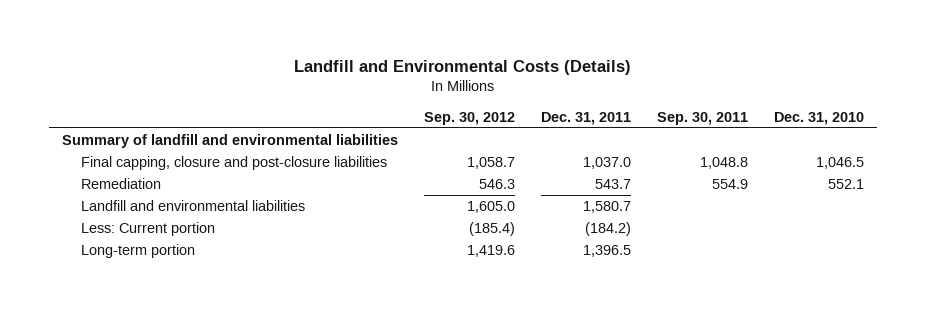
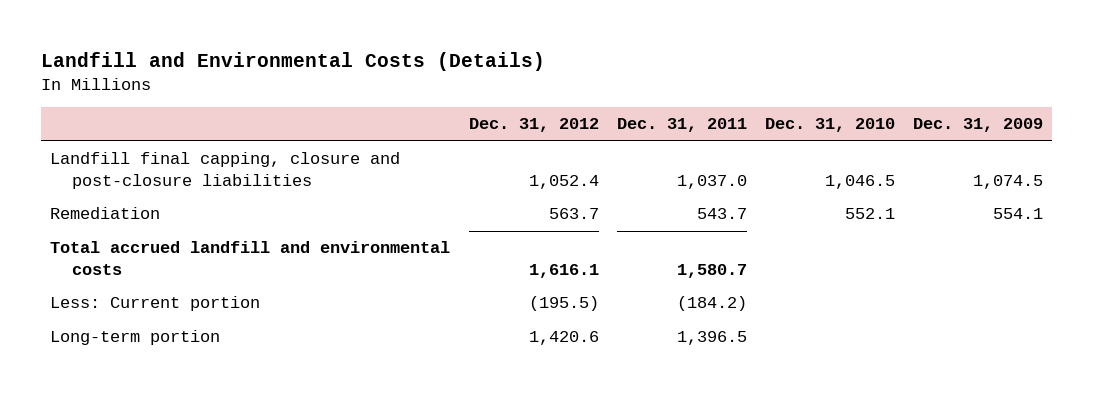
- | Sep. 30, 2012 | Dec. 31, 2011 | Sep. 30, 2011 | Dec. 31, 2010
+ | Dec. 31, 2012 | Dec. 31, 2011 | Dec. 31, 2010 | Dec. 31, 2009
- Summary of landfill and environmental liabilities
- Final capping, closure and post-closure liabilities | 1,058.7 | 1,037.0 | 1,048.8 | 1,046.5
+ Landfill final capping, closure and post-closure liabilities | 1,052.4 | 1,037.0 | 1,046.5 | 1,074.5
- Landfill and environmental liabilities | 1,605.0 | 1,580.7 | |
+ Total accrued landfill and environmental costs | 1,616.1 | 1,580.7 | |

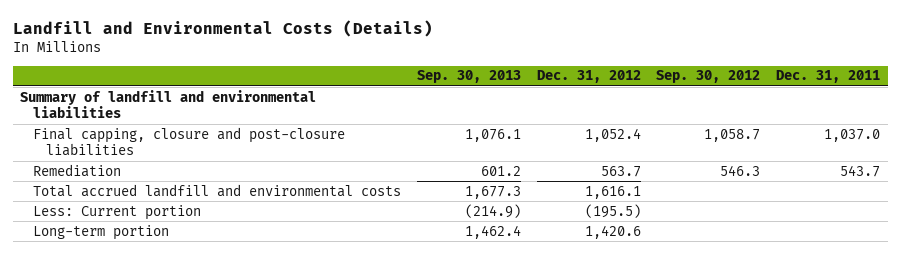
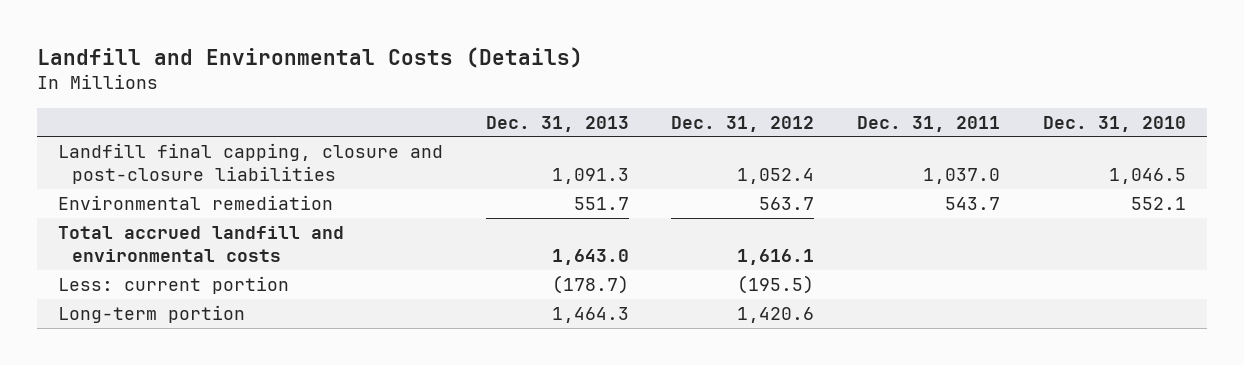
- | Sep. 30, 2013 | Dec. 31, 2012 | Sep. 30, 2012 | Dec. 31, 2011
+ | Dec. 31, 2013 | Dec. 31, 2012 | Dec. 31, 2011 | Dec. 31, 2010
- Summary of landfill and environmental liabilities
- Final capping, closure and post-closure liabilities | 1,076.1 | 1,052.4 | 1,058.7 | 1,037.0
- Remediation | 601.2 | 563.7 | 546.3 | 543.7
+ Landfill final capping, closure and post-closure liabilities | 1,091.3 | 1,052.4 | 1,037.0 | 1,046.5
+ Environmental remediation | 551.7 | 563.7 | 543.7 | 552.1
- Less: Current portion | (214.9) | (195.5) | |
+ Less: current portion | (178.7) | (195.5) | |

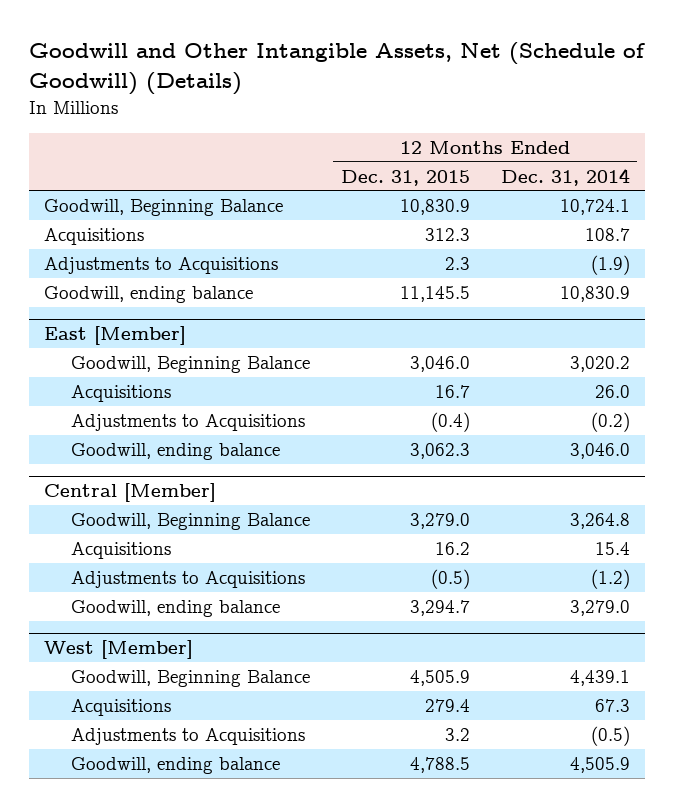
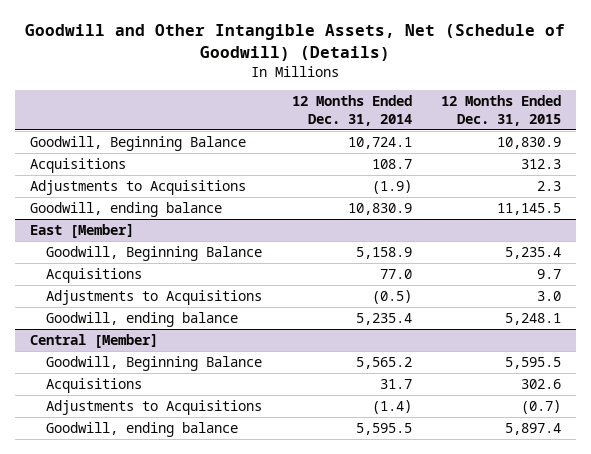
- | 12 Months Ended Dec. 31, 2015 | 12 Months Ended Dec. 31, 2014
+ | 12 Months Ended Dec. 31, 2014 | 12 Months Ended Dec. 31, 2015
@ East [Member]
- Goodwill, Beginning Balance | 3,046.0 | 3,020.2
- Acquisitions | 16.7 | 26.0
- Adjustments to Acquisitions | (0.4) | (0.2)
- Goodwill, ending balance | 3,062.3 | 3,046.0
+ Goodwill, Beginning Balance | 5,158.9 | 5,235.4
+ Acquisitions | 77.0 | 9.7
+ Adjustments to Acquisitions | (0.5) | 3.0
+ Goodwill, ending balance | 5,235.4 | 5,248.1
@ Central [Member]
- Goodwill, Beginning Balance | 3,279.0 | 3,264.8
- Acquisitions | 16.2 | 15.4
- Adjustments to Acquisitions | (0.5) | (1.2)
- Goodwill, ending balance | 3,294.7 | 3,279.0
- West [Member]
- Goodwill, Beginning Balance | 4,505.9 | 4,439.1
- Acquisitions | 279.4 | 67.3
- Adjustments to Acquisitions | 3.2 | (0.5)
- Goodwill, ending balance | 4,788.5 | 4,505.9
@ Central [Member]
+ Goodwill, Beginning Balance | 5,565.2 | 5,595.5
+ Acquisitions | 31.7 | 302.6
+ Adjustments to Acquisitions | (1.4) | (0.7)
+ Goodwill, ending balance | 5,595.5 | 5,897.4

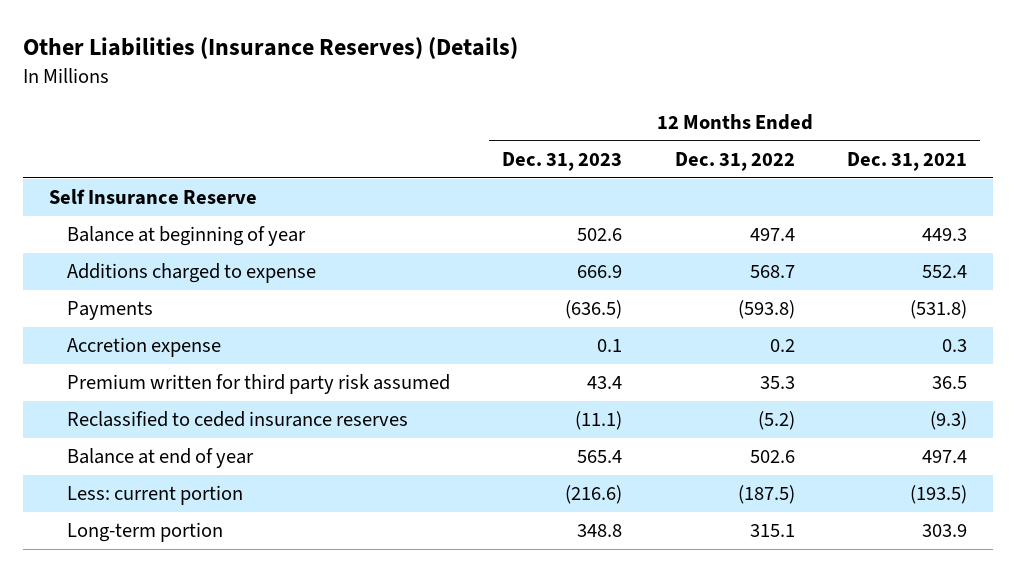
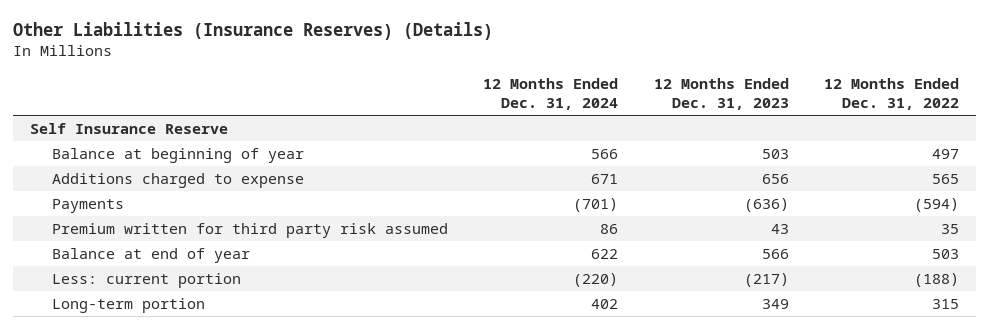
- | 12 Months Ended Dec. 31, 2023 | 12 Months Ended Dec. 31, 2022 | 12 Months Ended Dec. 31, 2021
+ | 12 Months Ended Dec. 31, 2024 | 12 Months Ended Dec. 31, 2023 | 12 Months Ended Dec. 31, 2022
- Balance at beginning of year | 502.6 | 497.4 | 449.3
- Additions charged to expense | 666.9 | 568.7 | 552.4
- Payments | (636.5) | (593.8) | (531.8)
- Accretion expense | 0.1 | 0.2 | 0.3
- Premium written for third party risk assumed | 43.4 | 35.3 | 36.5
- Reclassified to ceded insurance reserves | (11.1) | (5.2) | (9.3)
- Balance at end of year | 565.4 | 502.6 | 497.4
- Less: current portion | (216.6) | (187.5) | (193.5)
- Long-term portion | 348.8 | 315.1 | 303.9
+ Balance at beginning of year | 566 | 503 | 497
+ Additions charged to expense | 671 | 656 | 565
+ Payments | (701) | (636) | (594)
+ Premium written for third party risk assumed | 86 | 43 | 35
+ Balance at end of year | 622 | 566 | 503
+ Less: current portion | (220) | (217) | (188)
+ Long-term portion | 402 | 349 | 315

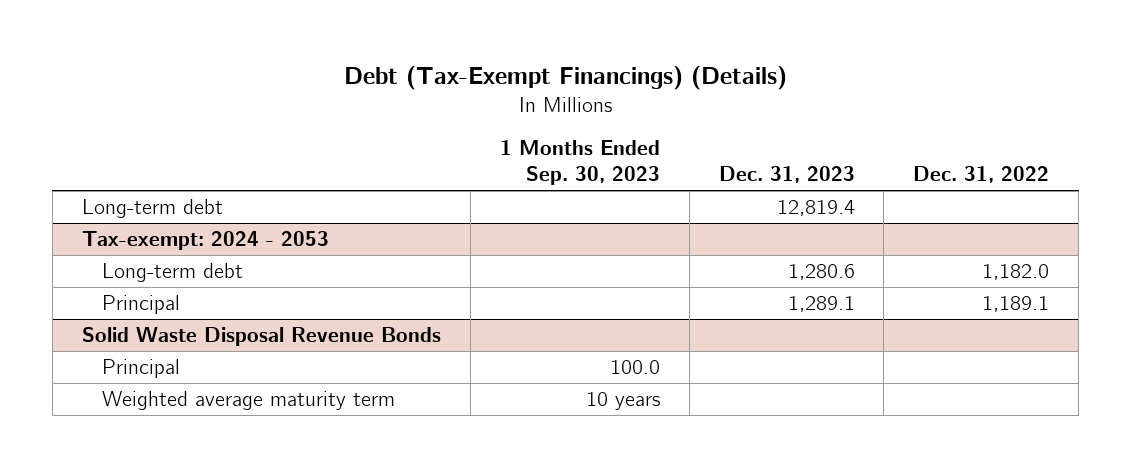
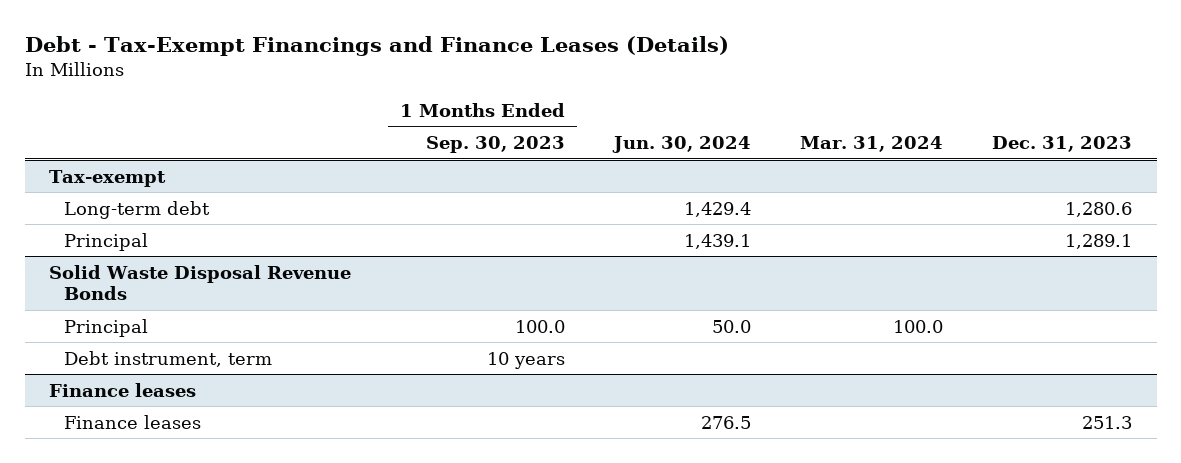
- Debt (Tax-Exempt Financings) (Details)
+ Debt - Tax-Exempt Financings and Finance Leases (Details)
- | 1 Months Ended Sep. 30, 2023 | Dec. 31, 2023 | Dec. 31, 2022
+ | 1 Months Ended Sep. 30, 2023 | Jun. 30, 2024 | Mar. 31, 2024 | Dec. 31, 2023
- Long-term debt | | 12,819.4 |
- Tax-exempt: 2024 - 2053
+ Tax-exempt
@ Solid Waste Disposal Revenue Bonds
- Weighted average maturity term | 10 years | |
+ Debt instrument, term | 10 years | | |
+ Finance leases
+ Finance leases | | 276.5 | | 251.3

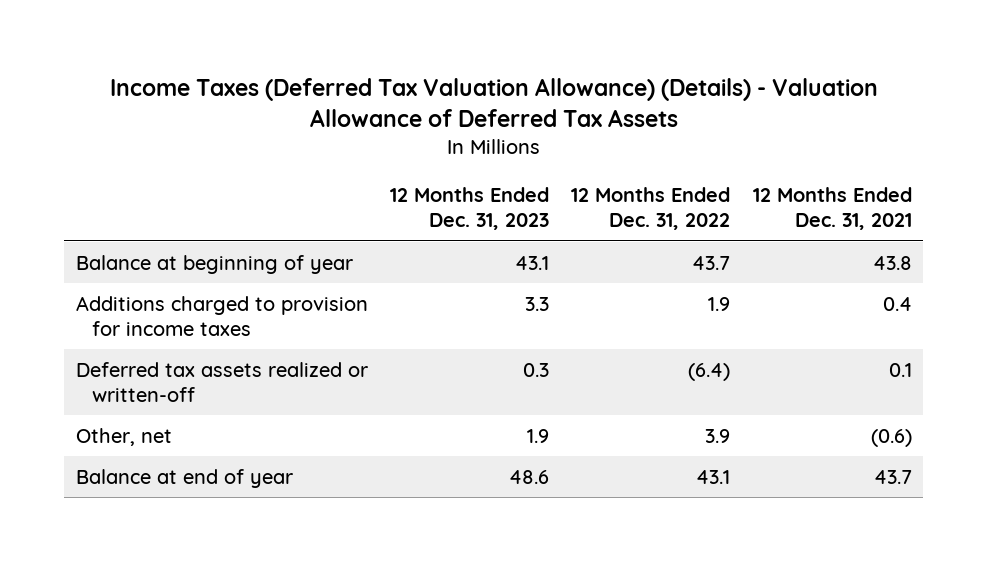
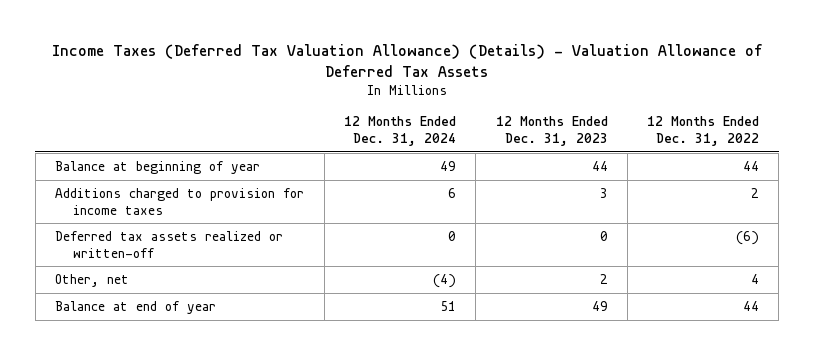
- | 12 Months Ended Dec. 31, 2023 | 12 Months Ended Dec. 31, 2022 | 12 Months Ended Dec. 31, 2021
+ | 12 Months Ended Dec. 31, 2024 | 12 Months Ended Dec. 31, 2023 | 12 Months Ended Dec. 31, 2022
- Balance at beginning of year | 43.1 | 43.7 | 43.8
- Additions charged to provision for income taxes | 3.3 | 1.9 | 0.4
- Deferred tax assets realized or written-off | 0.3 | (6.4) | 0.1
- Other, net | 1.9 | 3.9 | (0.6)
- Balance at end of year | 48.6 | 43.1 | 43.7
+ Balance at beginning of year | 49 | 44 | 44
+ Additions charged to provision for income taxes | 6 | 3 | 2
+ Deferred tax assets realized or written-off | 0 | 0 | (6)
+ Other, net | (4) | 2 | 4
+ Balance at end of year | 51 | 49 | 44

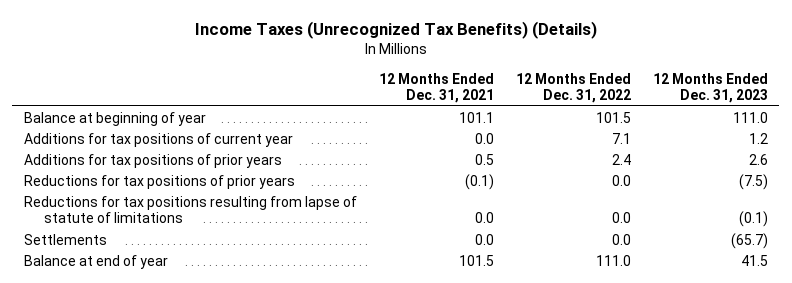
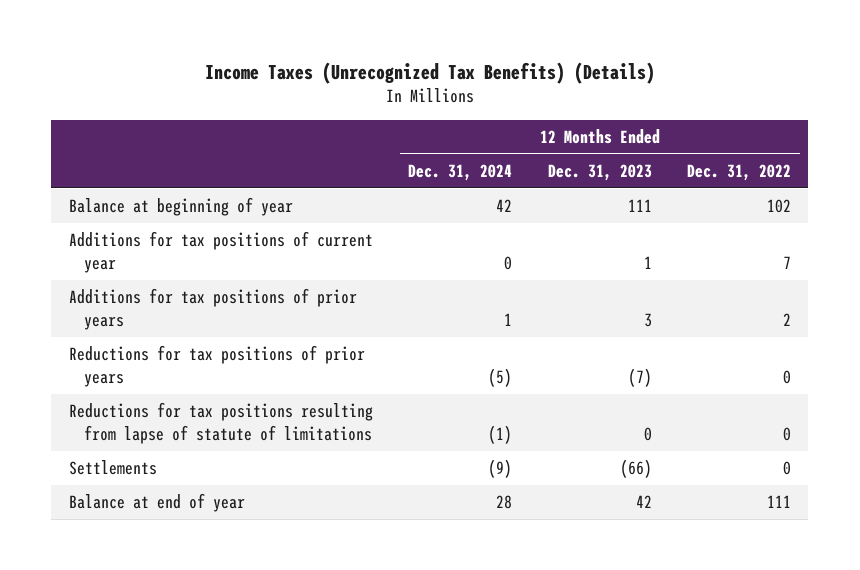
- | 12 Months Ended Dec. 31, 2021 | 12 Months Ended Dec. 31, 2022 | 12 Months Ended Dec. 31, 2023
+ | 12 Months Ended Dec. 31, 2024 | 12 Months Ended Dec. 31, 2023 | 12 Months Ended Dec. 31, 2022
- Balance at beginning of year | 101.1 | 101.5 | 111.0
- Additions for tax positions of current year | 0.0 | 7.1 | 1.2
- Additions for tax positions of prior years | 0.5 | 2.4 | 2.6
- Reductions for tax positions of prior years | (0.1) | 0.0 | (7.5)
- Reductions for tax positions resulting from lapse of statute of limitations | 0.0 | 0.0 | (0.1)
- Settlements | 0.0 | 0.0 | (65.7)
- Balance at end of year | 101.5 | 111.0 | 41.5
+ Balance at beginning of year | 42 | 111 | 102
+ Additions for tax positions of current year | 0 | 1 | 7
+ Additions for tax positions of prior years | 1 | 3 | 2
+ Reductions for tax positions of prior years | (5) | (7) | 0
+ Reductions for tax positions resulting from lapse of statute of limitations | (1) | 0 | 0
+ Settlements | (9) | (66) | 0
+ Balance at end of year | 28 | 42 | 111

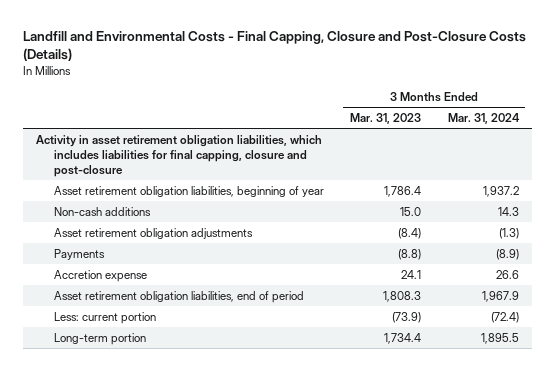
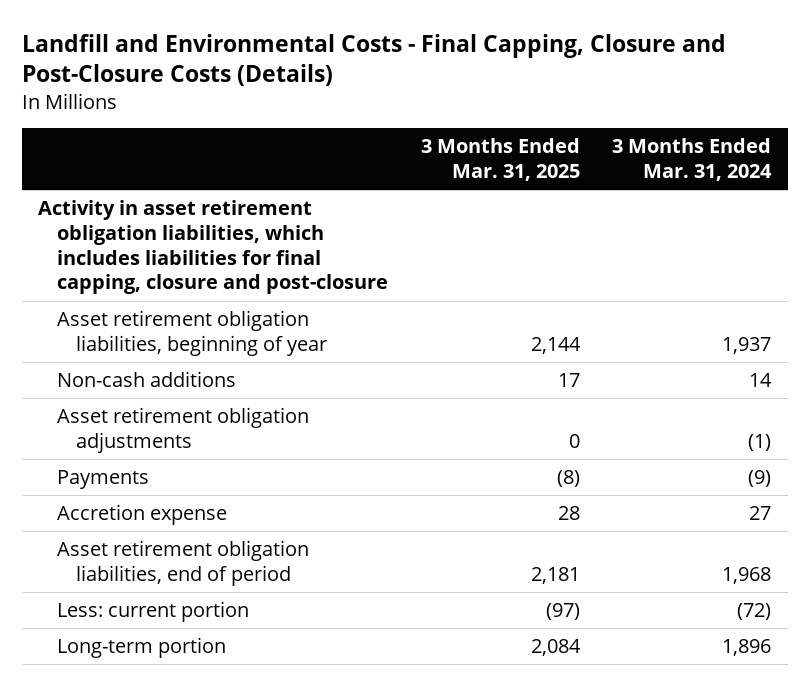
- | 3 Months Ended Mar. 31, 2023 | 3 Months Ended Mar. 31, 2024
+ | 3 Months Ended Mar. 31, 2025 | 3 Months Ended Mar. 31, 2024
- Asset retirement obligation liabilities, beginning of year | 1,786.4 | 1,937.2
- Non-cash additions | 15.0 | 14.3
- Asset retirement obligation adjustments | (8.4) | (1.3)
- Payments | (8.8) | (8.9)
- Accretion expense | 24.1 | 26.6
- Asset retirement obligation liabilities, end of period | 1,808.3 | 1,967.9
- Less: current portion | (73.9) | (72.4)
- Long-term portion | 1,734.4 | 1,895.5
+ Asset retirement obligation liabilities, beginning of year | 2,144 | 1,937
+ Non-cash additions | 17 | 14
+ Asset retirement obligation adjustments | 0 | (1)
+ Payments | (8) | (9)
+ Accretion expense | 28 | 27
+ Asset retirement obligation liabilities, end of period | 2,181 | 1,968
+ Less: current portion | (97) | (72)
+ Long-term portion | 2,084 | 1,896

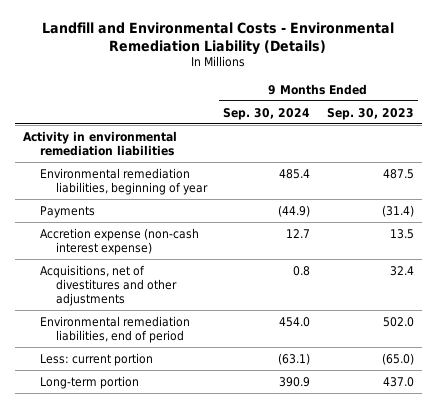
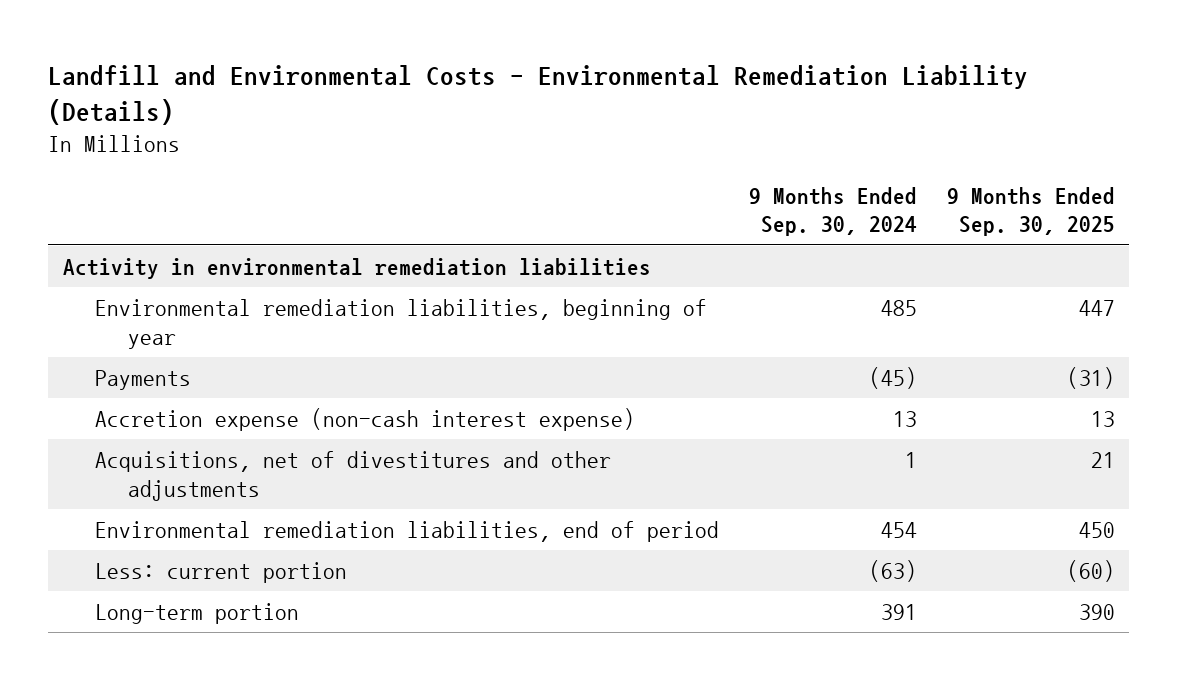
- | 9 Months Ended Sep. 30, 2024 | 9 Months Ended Sep. 30, 2023
+ | 9 Months Ended Sep. 30, 2024 | 9 Months Ended Sep. 30, 2025
- Environmental remediation liabilities, beginning of year | 485.4 | 487.5
- Payments | (44.9) | (31.4)
- Accretion expense (non-cash interest expense) | 12.7 | 13.5
- Acquisitions, net of divestitures and other adjustments | 0.8 | 32.4
- Environmental remediation liabilities, end of period | 454.0 | 502.0
- Less: current portion | (63.1) | (65.0)
- Long-term portion | 390.9 | 437.0
+ Environmental remediation liabilities, beginning of year | 485 | 447
+ Payments | (45) | (31)
+ Accretion expense (non-cash interest expense) | 13 | 13
+ Acquisitions, net of divestitures and other adjustments | 1 | 21
+ Environmental remediation liabilities, end of period | 454 | 450
+ Less: current portion | (63) | (60)
+ Long-term portion | 391 | 390

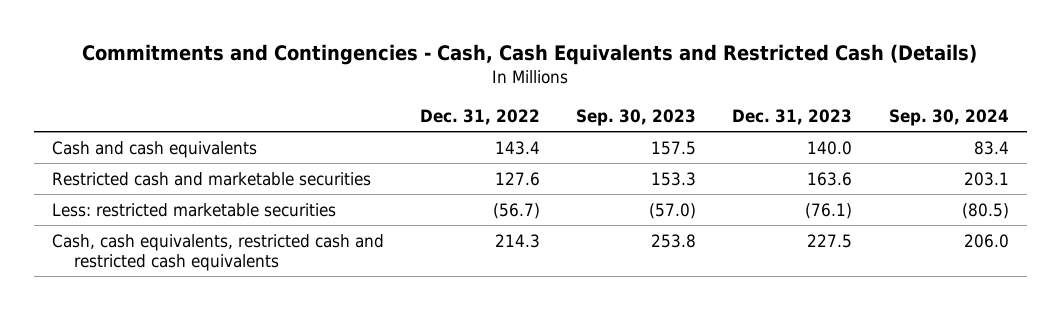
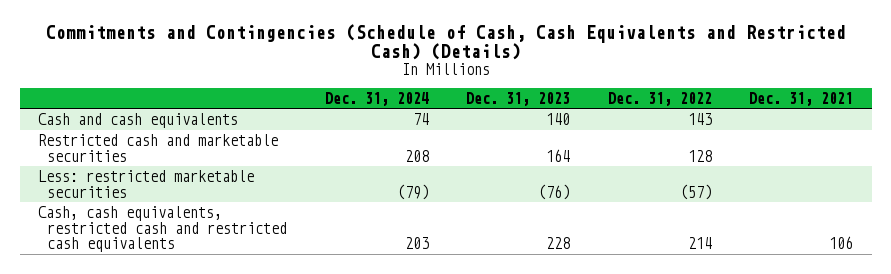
- Commitments and Contingencies - Cash, Cash Equivalents and Restricted Cash (Details)
+ Commitments and Contingencies (Schedule of Cash, Cash Equivalents and Restricted Cash) (Details)
- | Dec. 31, 2022 | Sep. 30, 2023 | Dec. 31, 2023 | Sep. 30, 2024
+ | Dec. 31, 2024 | Dec. 31, 2023 | Dec. 31, 2022 | Dec. 31, 2021
- Cash and cash equivalents | 143.4 | 157.5 | 140.0 | 83.4
- Restricted cash and marketable securities | 127.6 | 153.3 | 163.6 | 203.1
- Less: restricted marketable securities | (56.7) | (57.0) | (76.1) | (80.5)
- Cash, cash equivalents, restricted cash and restricted cash equivalents | 214.3 | 253.8 | 227.5 | 206.0
+ Cash and cash equivalents | 74 | 140 | 143 |
+ Restricted cash and marketable securities | 208 | 164 | 128 |
+ Less: restricted marketable securities | (79) | (76) | (57) |
+ Cash, cash equivalents, restricted cash and restricted cash equivalents | 203 | 228 | 214 | 106

